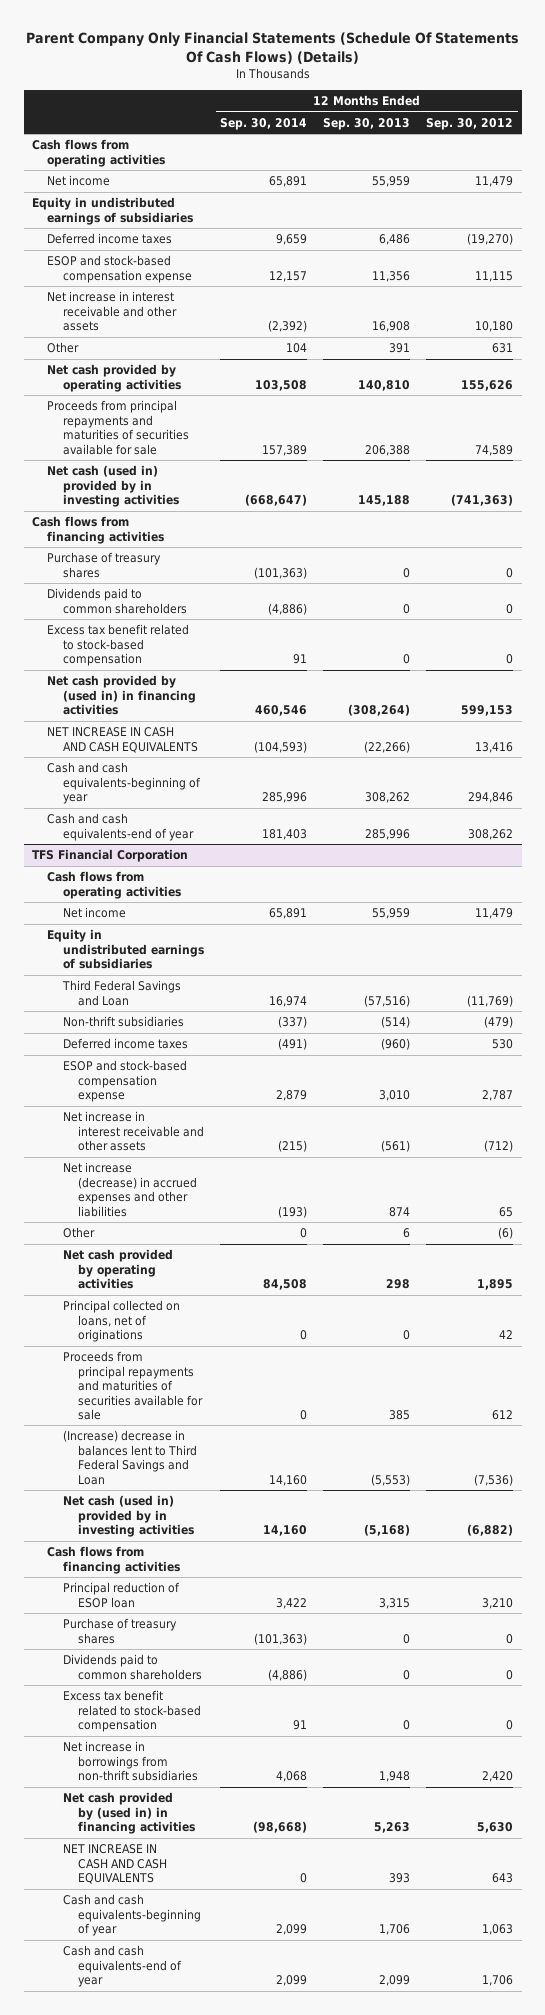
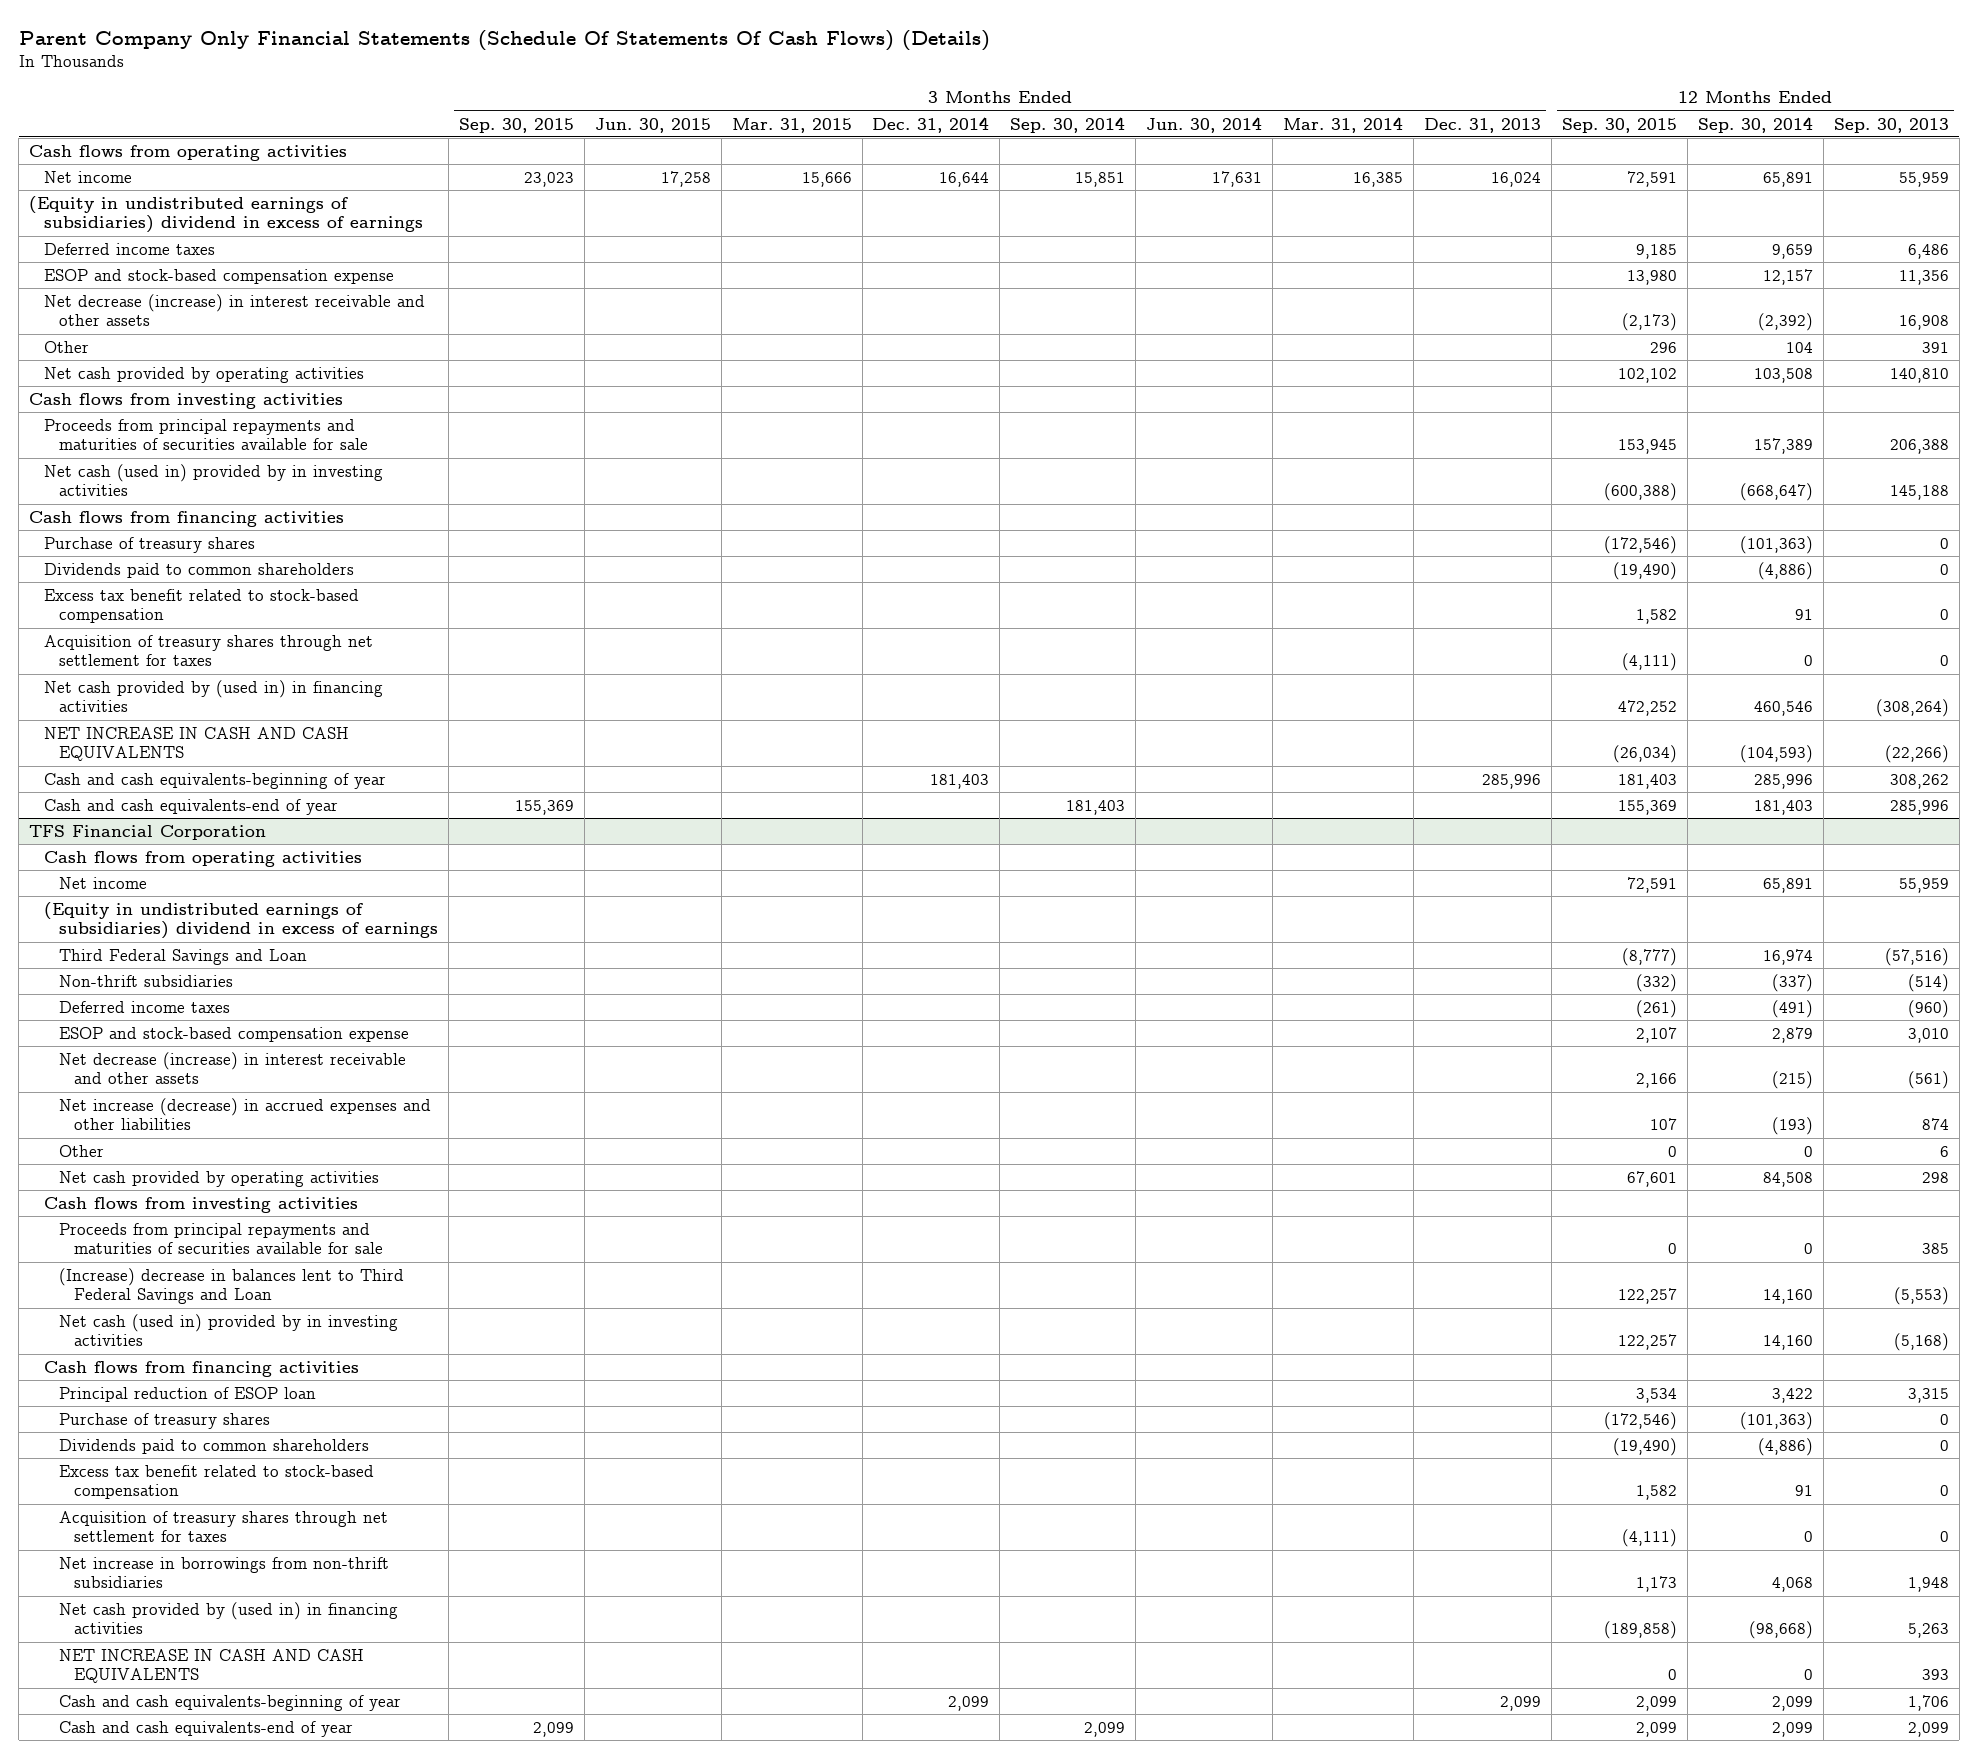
- | 12 Months Ended Sep. 30, 2014 | 12 Months Ended Sep. 30, 2013 | 12 Months Ended Sep. 30, 2012
+ | 3 Months Ended Sep. 30, 2015 | 3 Months Ended Jun. 30, 2015 | 3 Months Ended Mar. 31, 2015 | 3 Months Ended Dec. 31, 2014 | 3 Months Ended Sep. 30, 2014 | 3 Months Ended Jun. 30, 2014 | 3 Months Ended Mar. 31, 2014 | 3 Months Ended Dec. 31, 2013 | 12 Months Ended Sep. 30, 2015 | 12 Months Ended Sep. 30, 2014 | 12 Months Ended Sep. 30, 2013
- Equity in undistributed earnings of subsidiaries
+ (Equity in undistributed earnings of subsidiaries) dividend in excess of earnings
- Net increase in interest receivable and other assets | (2,392) | 16,908 | 10,180
+ Net decrease (increase) in interest receivable and other assets | | | | | | | | | (2,173) | (2,392) | 16,908
+ Cash flows from investing activities
+ Acquisition of treasury shares through net settlement for taxes | | | | | | | | | (4,111) | 0 | 0
@ TFS Financial Corporation
- Equity in undistributed earnings of subsidiaries
+ (Equity in undistributed earnings of subsidiaries) dividend in excess of earnings
- Net increase in interest receivable and other assets | (215) | (561) | (712)
+ Net decrease (increase) in interest receivable and other assets | | | | | | | | | 2,166 | (215) | (561)
- Principal collected on loans, net of originations | 0 | 0 | 42
+ Cash flows from investing activities
+ Acquisition of treasury shares through net settlement for taxes | | | | | | | | | (4,111) | 0 | 0

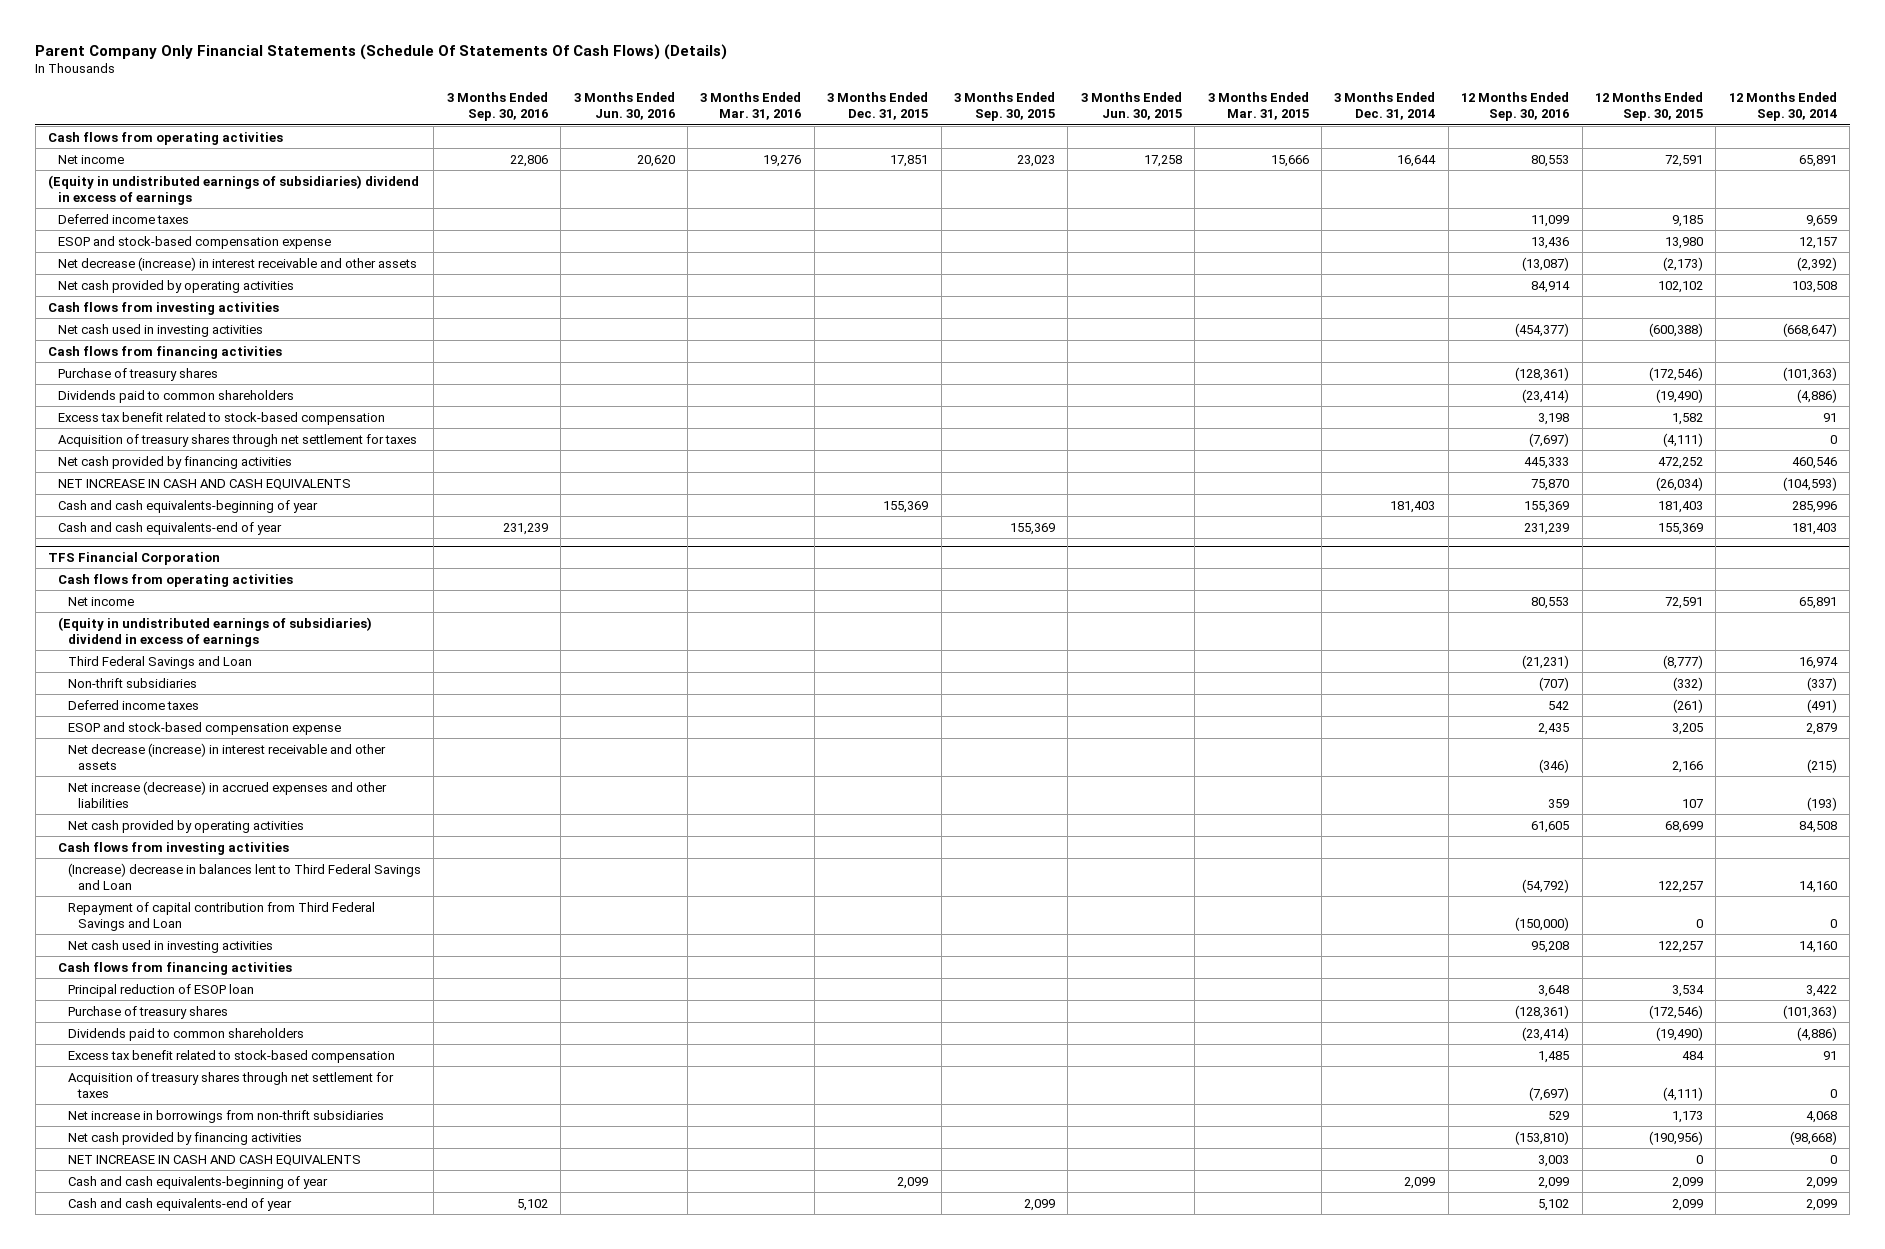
- | 3 Months Ended Sep. 30, 2015 | 3 Months Ended Jun. 30, 2015 | 3 Months Ended Mar. 31, 2015 | 3 Months Ended Dec. 31, 2014 | 3 Months Ended Sep. 30, 2014 | 3 Months Ended Jun. 30, 2014 | 3 Months Ended Mar. 31, 2014 | 3 Months Ended Dec. 31, 2013 | 12 Months Ended Sep. 30, 2015 | 12 Months Ended Sep. 30, 2014 | 12 Months Ended Sep. 30, 2013
+ | 3 Months Ended Sep. 30, 2016 | 3 Months Ended Jun. 30, 2016 | 3 Months Ended Mar. 31, 2016 | 3 Months Ended Dec. 31, 2015 | 3 Months Ended Sep. 30, 2015 | 3 Months Ended Jun. 30, 2015 | 3 Months Ended Mar. 31, 2015 | 3 Months Ended Dec. 31, 2014 | 12 Months Ended Sep. 30, 2016 | 12 Months Ended Sep. 30, 2015 | 12 Months Ended Sep. 30, 2014
- Other | | | | | | | | | 296 | 104 | 391
- Proceeds from principal repayments and maturities of securities available for sale | | | | | | | | | 153,945 | 157,389 | 206,388
- Net cash (used in) provided by in investing activities | | | | | | | | | (600,388) | (668,647) | 145,188
+ Net cash used in investing activities | | | | | | | | | (454,377) | (600,388) | (668,647)
- Net cash provided by (used in) in financing activities | | | | | | | | | 472,252 | 460,546 | (308,264)
+ Net cash provided by financing activities | | | | | | | | | 445,333 | 472,252 | 460,546
@ TFS Financial Corporation
- ESOP and stock-based compensation expense | | | | | | | | | 2,107 | 2,879 | 3,010
+ ESOP and stock-based compensation expense | | | | | | | | | 2,435 | 3,205 | 2,879
- Other | | | | | | | | | 0 | 0 | 6
- Net cash provided by operating activities | | | | | | | | | 67,601 | 84,508 | 298
+ Net cash provided by operating activities | | | | | | | | | 61,605 | 68,699 | 84,508
- Proceeds from principal repayments and maturities of securities available for sale | | | | | | | | | 0 | 0 | 385
- Net cash (used in) provided by in investing activities | | | | | | | | | 122,257 | 14,160 | (5,168)
+ Repayment of capital contribution from Third Federal Savings and Loan | | | | | | | | | (150,000) | 0 | 0
+ Net cash used in investing activities | | | | | | | | | 95,208 | 122,257 | 14,160
- Excess tax benefit related to stock-based compensation | | | | | | | | | 1,582 | 91 | 0
+ Excess tax benefit related to stock-based compensation | | | | | | | | | 1,485 | 484 | 91
- Net cash provided by (used in) in financing activities | | | | | | | | | (189,858) | (98,668) | 5,263
+ Net cash provided by financing activities | | | | | | | | | (153,810) | (190,956) | (98,668)

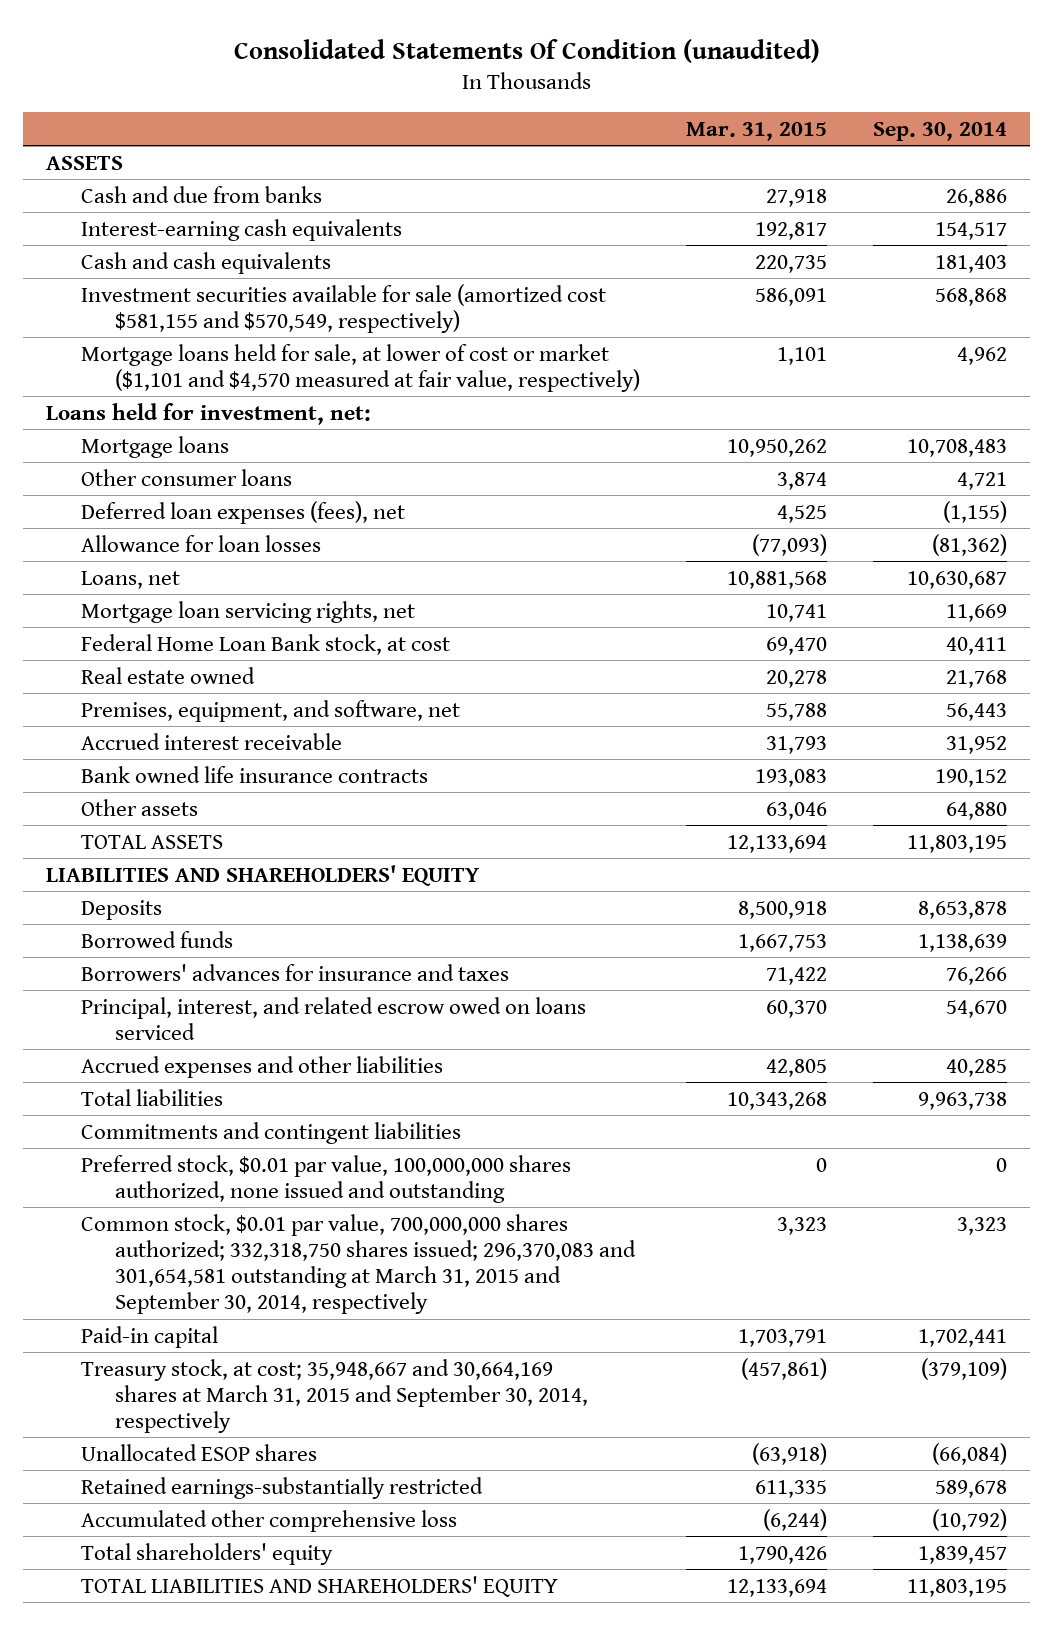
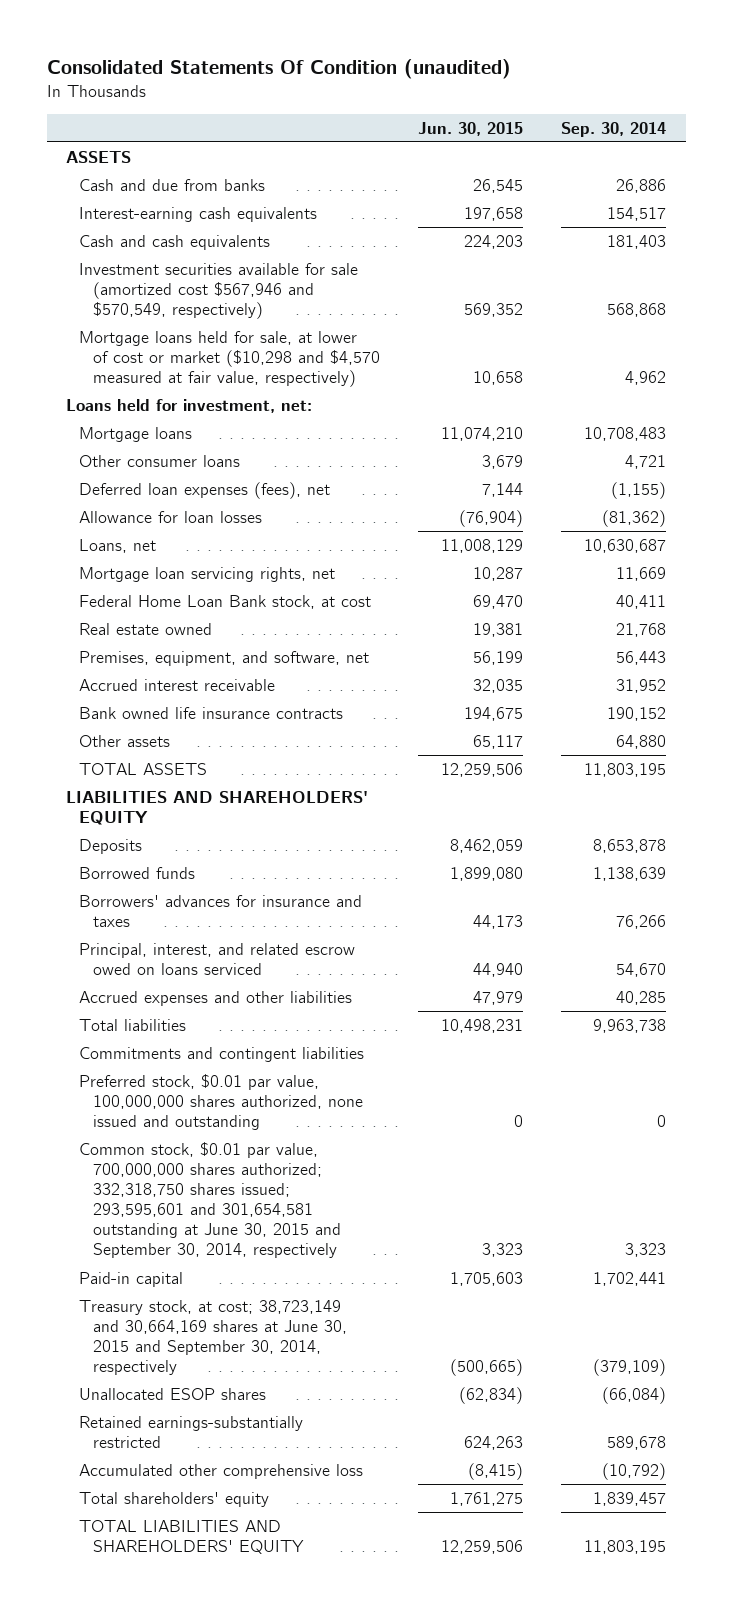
- | Mar. 31, 2015 | Sep. 30, 2014
+ | Jun. 30, 2015 | Sep. 30, 2014
- Investment securities available for sale (amortized cost $581,155 and $570,549, respectively) | 586,091 | 568,868
- Mortgage loans held for sale, at lower of cost or market ($1,101 and $4,570 measured at fair value, respectively) | 1,101 | 4,962
+ Investment securities available for sale (amortized cost $567,946 and $570,549, respectively) | 569,352 | 568,868
+ Mortgage loans held for sale, at lower of cost or market ($10,298 and $4,570 measured at fair value, respectively) | 10,658 | 4,962
- Common stock, $0.01 par value, 700,000,000 shares authorized; 332,318,750 shares issued; 296,370,083 and 301,654,581 outstanding at March 31, 2015 and September 30, 2014, respectively | 3,323 | 3,323
+ Common stock, $0.01 par value, 700,000,000 shares authorized; 332,318,750 shares issued; 293,595,601 and 301,654,581 outstanding at June 30, 2015 and September 30, 2014, respectively | 3,323 | 3,323
- Treasury stock, at cost; 35,948,667 and 30,664,169 shares at March 31, 2015 and September 30, 2014, respectively | (457,861) | (379,109)
+ Treasury stock, at cost; 38,723,149 and 30,664,169 shares at June 30, 2015 and September 30, 2014, respectively | (500,665) | (379,109)

